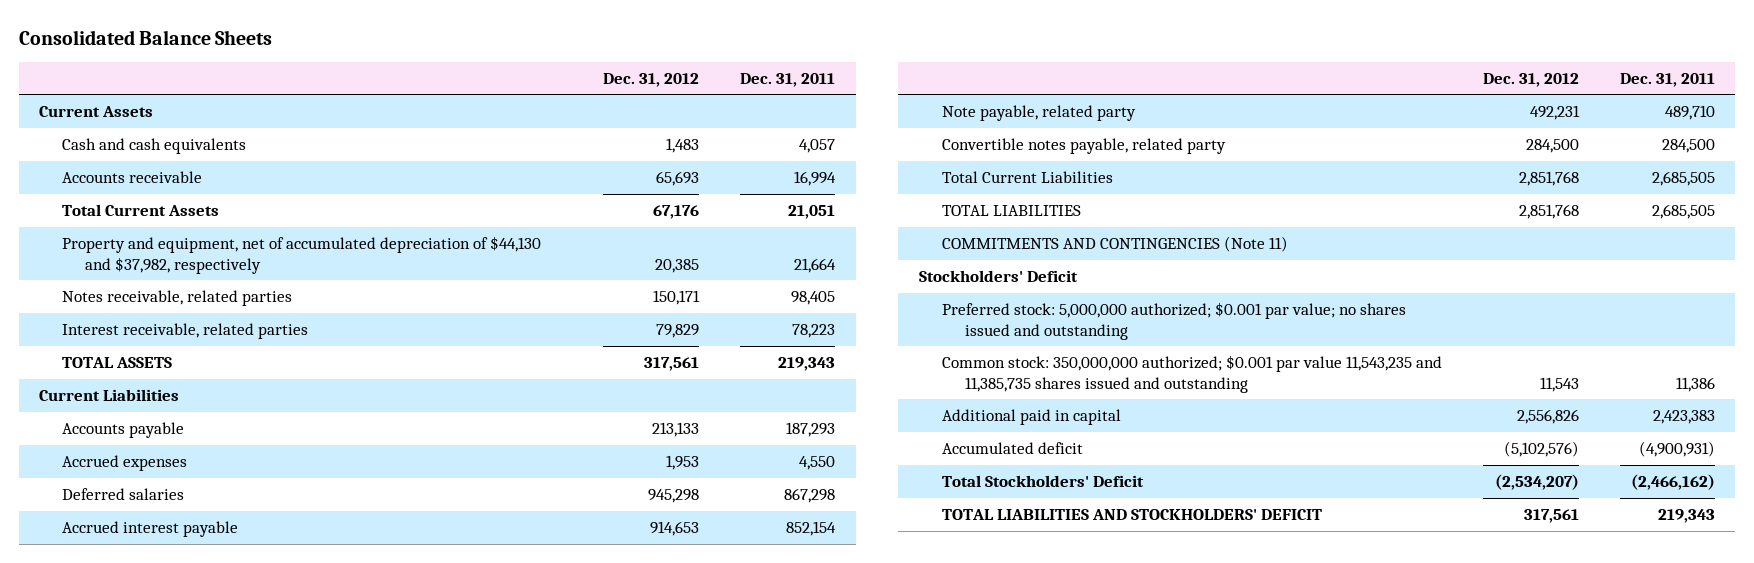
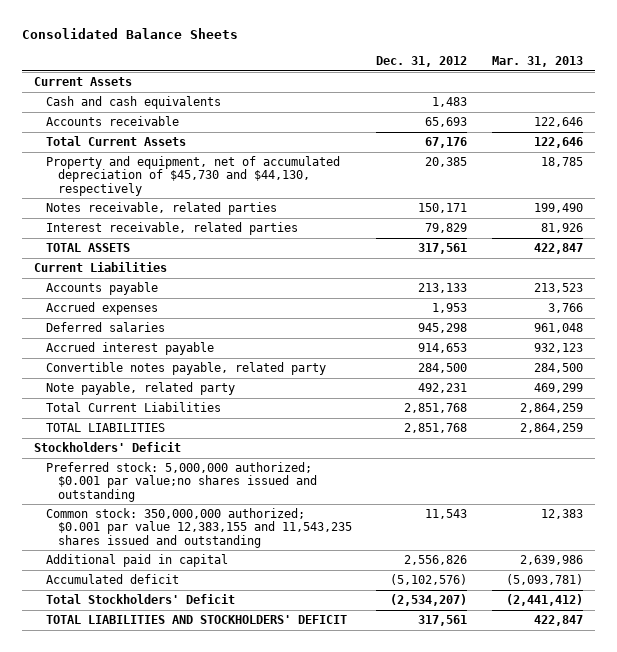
- | Dec. 31, 2012 | Dec. 31, 2011
+ | Dec. 31, 2012 | Mar. 31, 2013
- Property and equipment, net of accumulated depreciation of $44,130 and $37,982, respectively | 20,385 | 21,664
+ Property and equipment, net of accumulated depreciation of $45,730 and $44,130, respectively | 20,385 | 18,785
moved down: Note payable, related party | 492,231 | 469,299
- COMMITMENTS AND CONTINGENCIES (Note 11)
- Preferred stock: 5,000,000 authorized; $0.001 par value; no shares issued and outstanding
- Common stock: 350,000,000 authorized; $0.001 par value 11,543,235 and 11,385,735 shares issued and outstanding | 11,543 | 11,386
+ Preferred stock: 5,000,000 authorized; $0.001 par value;no shares issued and outstanding
+ Common stock: 350,000,000 authorized; $0.001 par value 12,383,155 and 11,543,235 shares issued and outstanding | 11,543 | 12,383

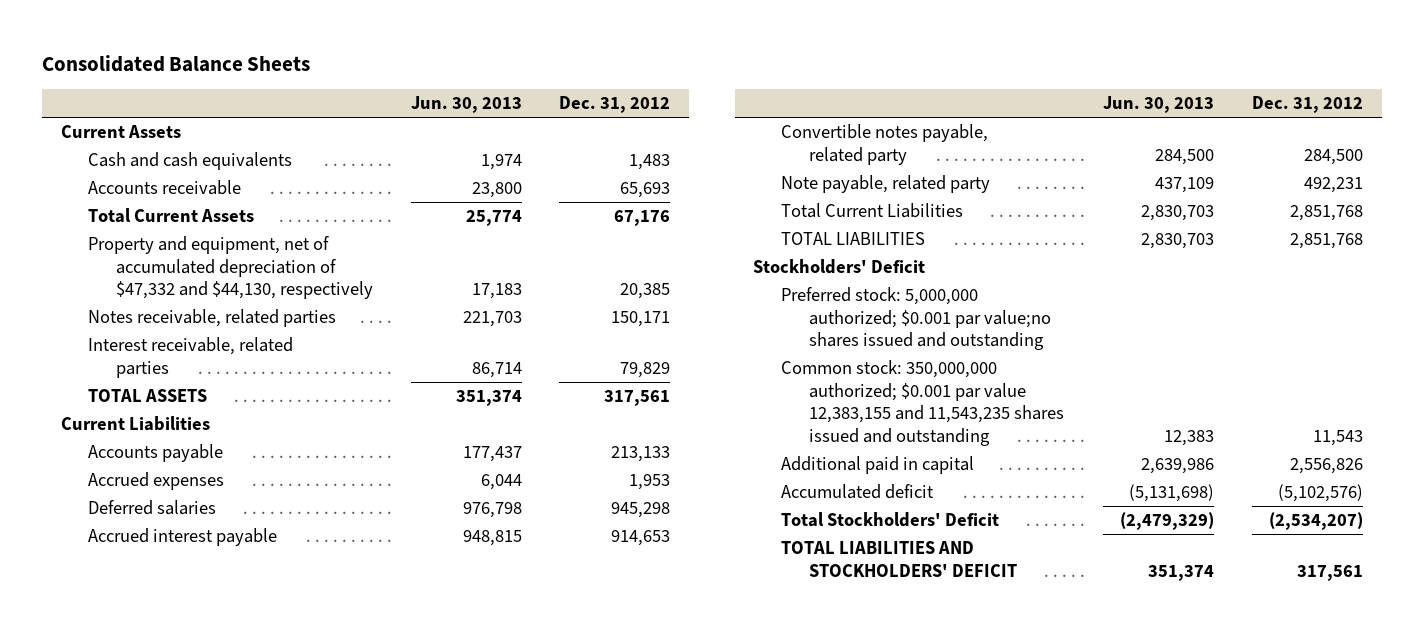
- | Dec. 31, 2012 | Mar. 31, 2013
+ | Jun. 30, 2013 | Dec. 31, 2012
- Property and equipment, net of accumulated depreciation of $45,730 and $44,130, respectively | 20,385 | 18,785
+ Property and equipment, net of accumulated depreciation of $47,332 and $44,130, respectively | 17,183 | 20,385

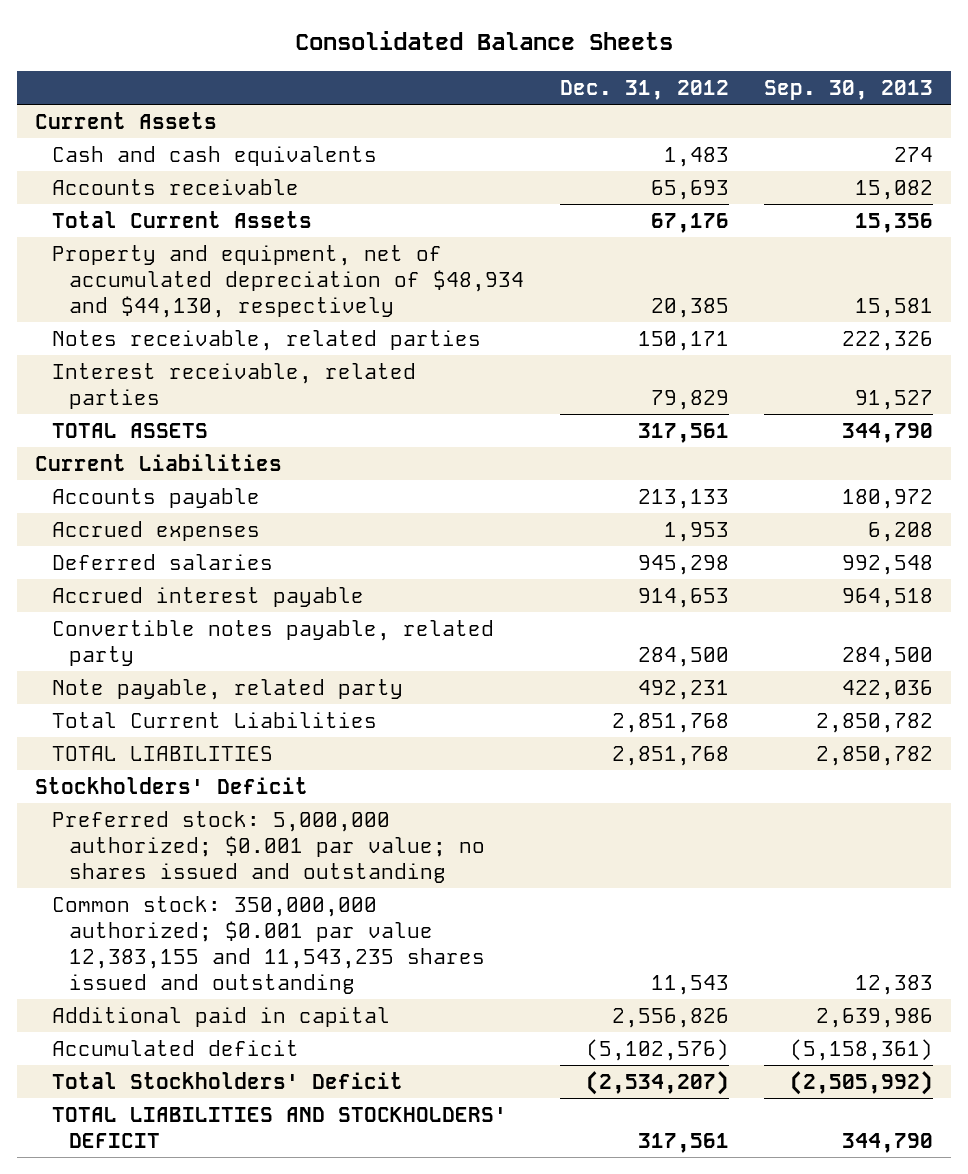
- | Jun. 30, 2013 | Dec. 31, 2012
+ | Dec. 31, 2012 | Sep. 30, 2013
- Property and equipment, net of accumulated depreciation of $47,332 and $44,130, respectively | 17,183 | 20,385
+ Property and equipment, net of accumulated depreciation of $48,934 and $44,130, respectively | 20,385 | 15,581
- Preferred stock: 5,000,000 authorized; $0.001 par value;no shares issued and outstanding
+ Preferred stock: 5,000,000 authorized; $0.001 par value; no shares issued and outstanding

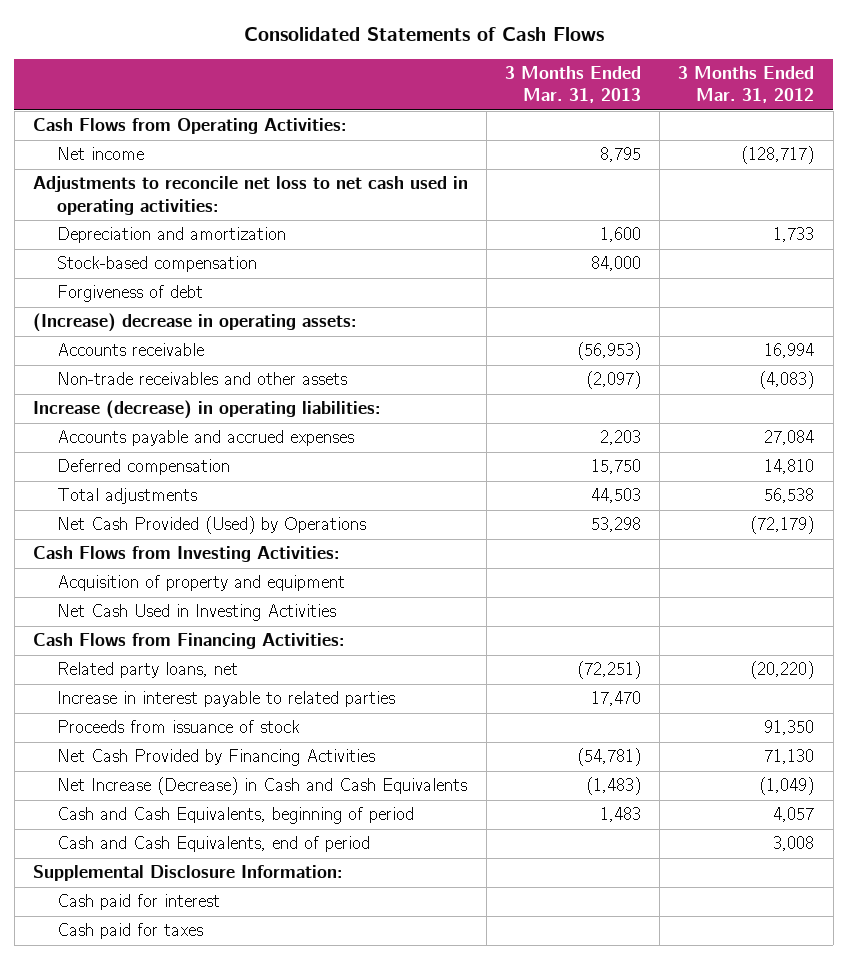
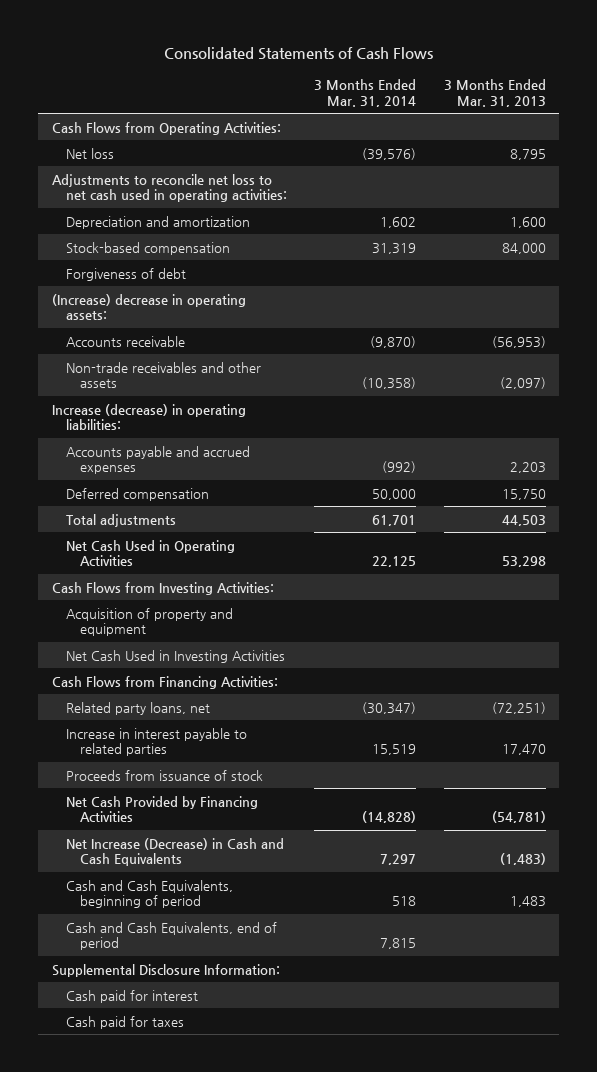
- | 3 Months Ended Mar. 31, 2013 | 3 Months Ended Mar. 31, 2012
+ | 3 Months Ended Mar. 31, 2014 | 3 Months Ended Mar. 31, 2013
- Net income | 8,795 | (128,717)
+ Net loss | (39,576) | 8,795
- Net Cash Provided (Used) by Operations | 53,298 | (72,179)
+ Net Cash Used in Operating Activities | 22,125 | 53,298

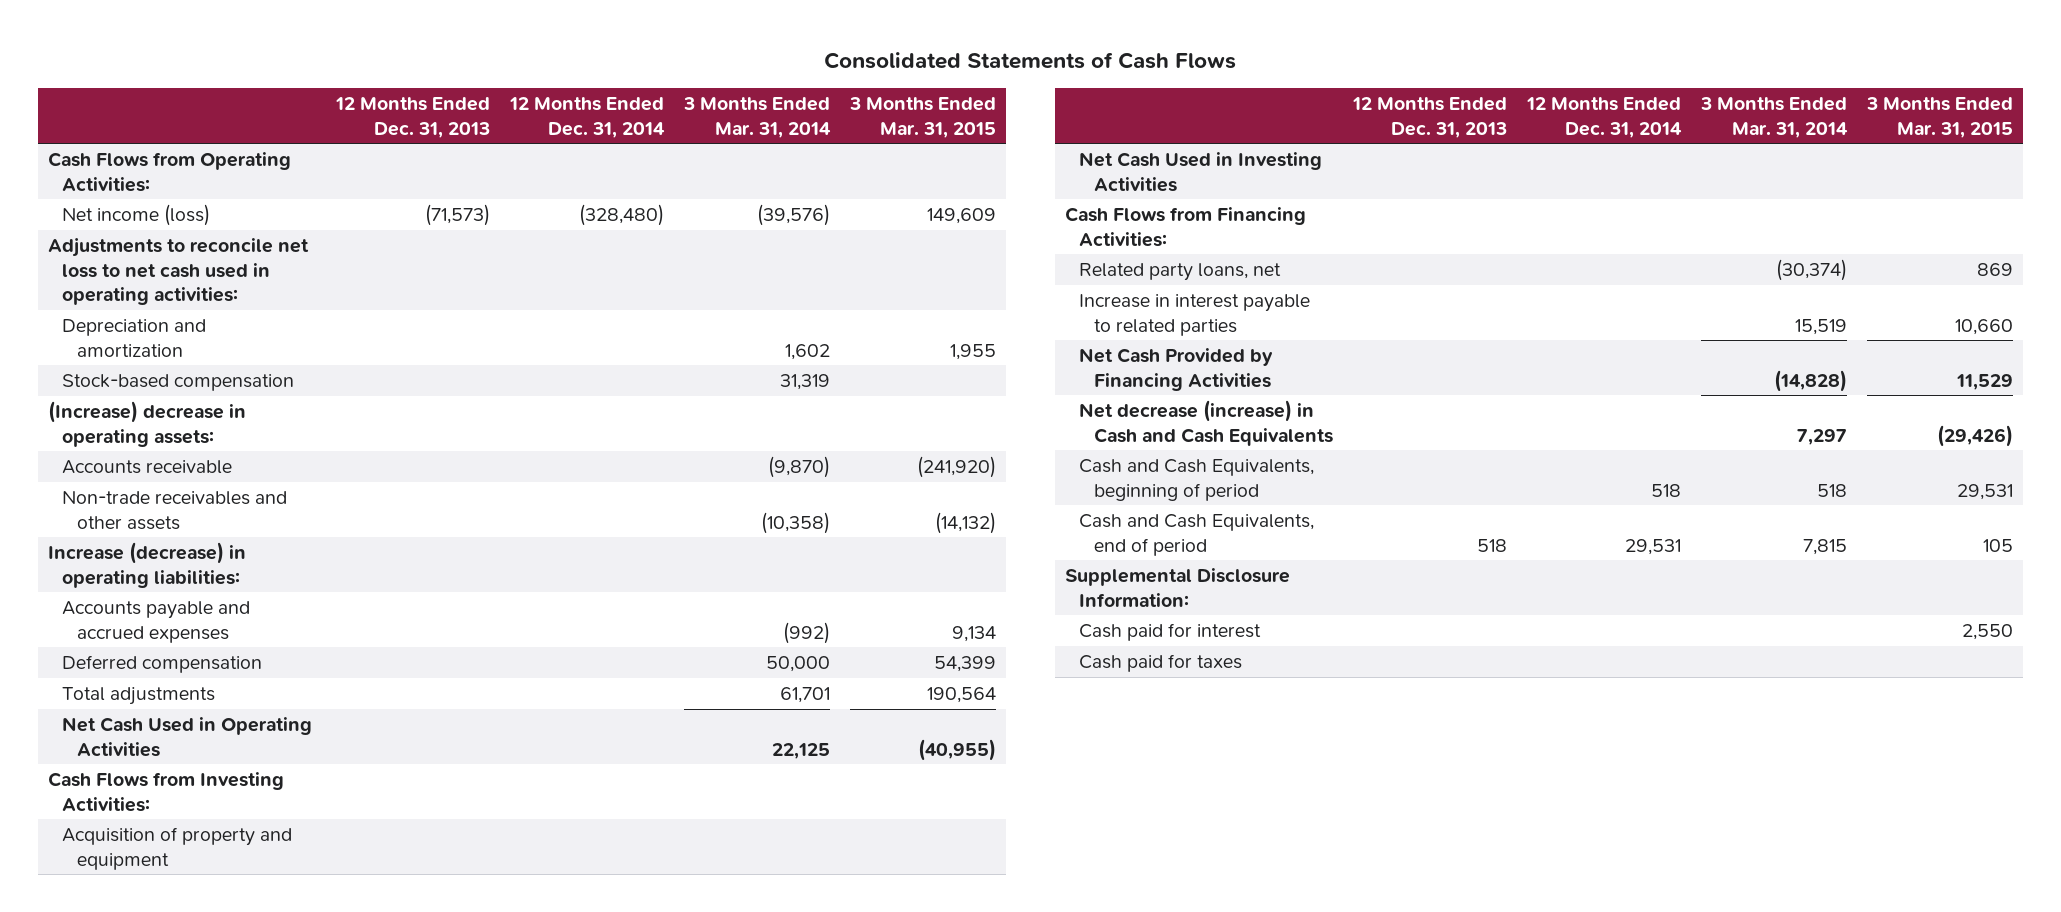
- | 3 Months Ended Mar. 31, 2014 | 3 Months Ended Mar. 31, 2013
+ | 12 Months Ended Dec. 31, 2013 | 12 Months Ended Dec. 31, 2014 | 3 Months Ended Mar. 31, 2014 | 3 Months Ended Mar. 31, 2015
- Net loss | (39,576) | 8,795
+ Net income (loss) | (71,573) | (328,480) | (39,576) | 149,609
- Forgiveness of debt
- Related party loans, net | (30,347) | (72,251)
+ Related party loans, net | | | (30,374) | 869
- Proceeds from issuance of stock
- Net Increase (Decrease) in Cash and Cash Equivalents | 7,297 | (1,483)
+ Net decrease (increase) in Cash and Cash Equivalents | | | 7,297 | (29,426)

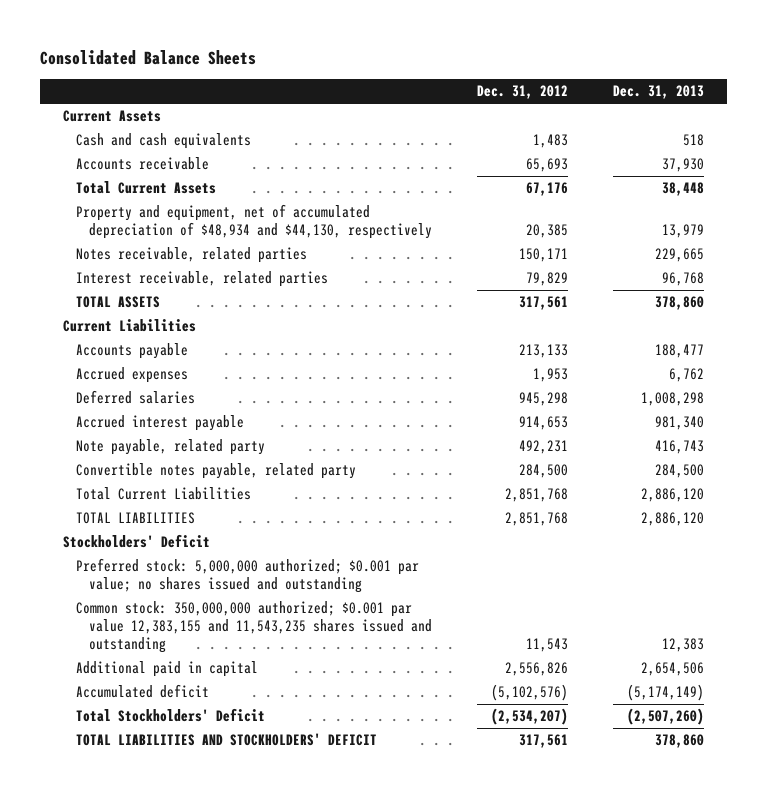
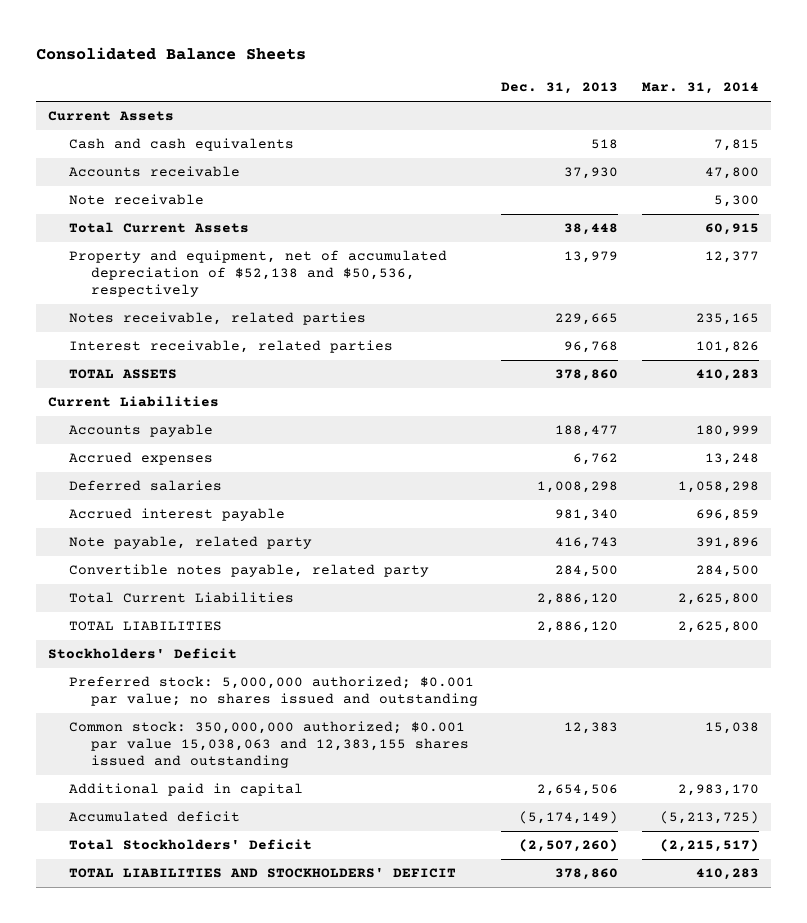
- | Dec. 31, 2012 | Dec. 31, 2013
+ | Dec. 31, 2013 | Mar. 31, 2014
+ Note receivable | | 5,300
- Property and equipment, net of accumulated depreciation of $48,934 and $44,130, respectively | 20,385 | 13,979
+ Property and equipment, net of accumulated depreciation of $52,138 and $50,536, respectively | 13,979 | 12,377
- Common stock: 350,000,000 authorized; $0.001 par value 12,383,155 and 11,543,235 shares issued and outstanding | 11,543 | 12,383
+ Common stock: 350,000,000 authorized; $0.001 par value 15,038,063 and 12,383,155 shares issued and outstanding | 12,383 | 15,038

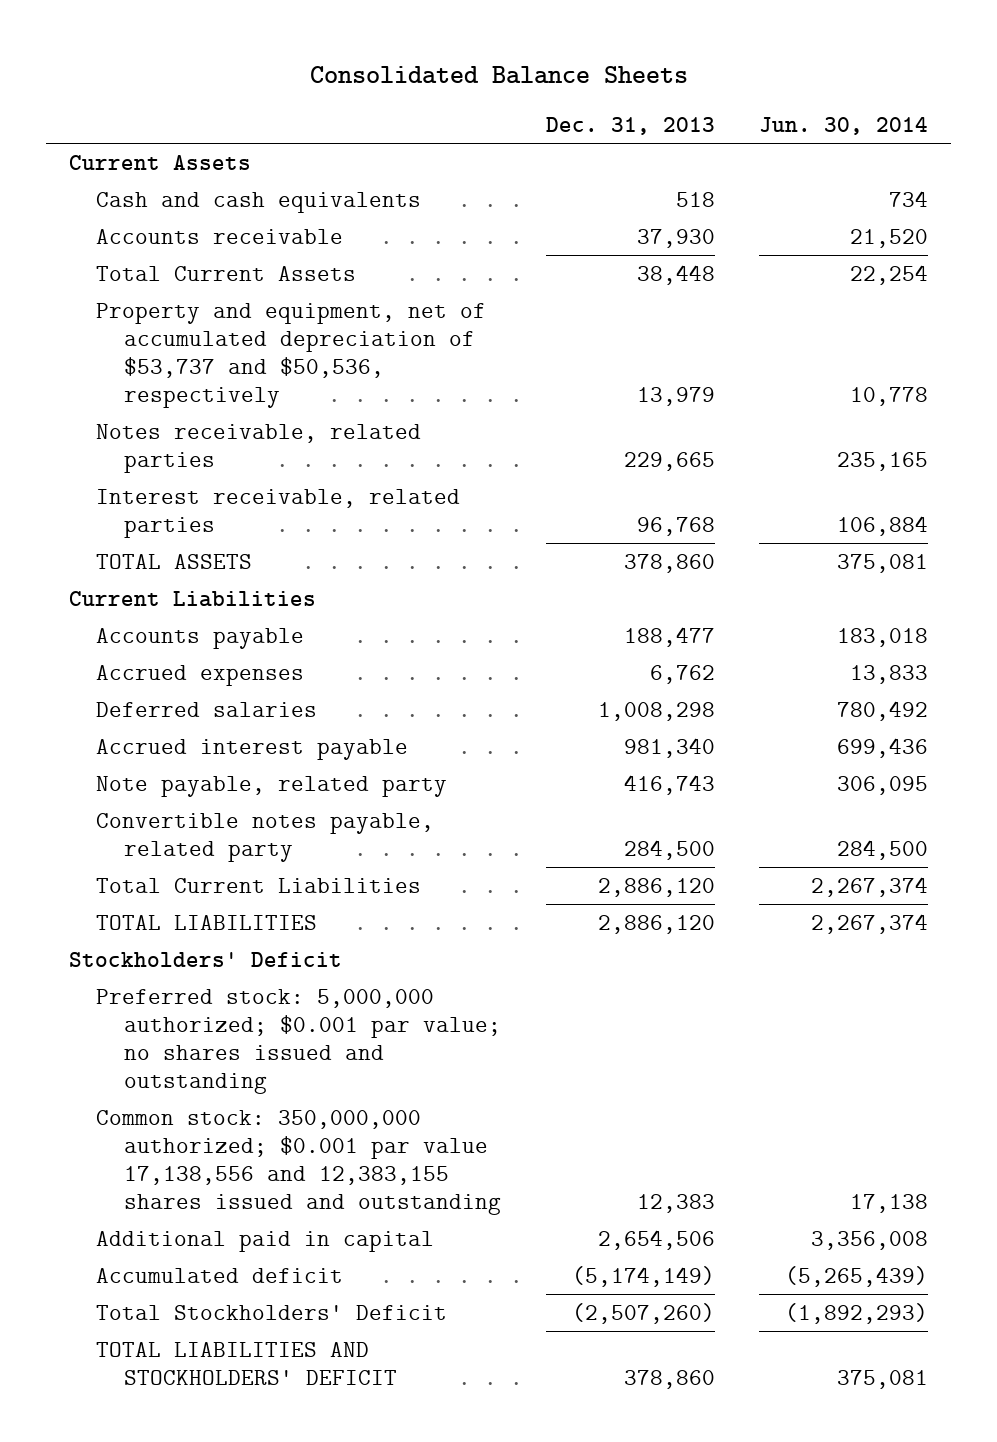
- | Dec. 31, 2013 | Mar. 31, 2014
+ | Dec. 31, 2013 | Jun. 30, 2014
- Note receivable | | 5,300
- Property and equipment, net of accumulated depreciation of $52,138 and $50,536, respectively | 13,979 | 12,377
+ Property and equipment, net of accumulated depreciation of $53,737 and $50,536, respectively | 13,979 | 10,778
- Common stock: 350,000,000 authorized; $0.001 par value 15,038,063 and 12,383,155 shares issued and outstanding | 12,383 | 15,038
+ Common stock: 350,000,000 authorized; $0.001 par value 17,138,556 and 12,383,155 shares issued and outstanding | 12,383 | 17,138

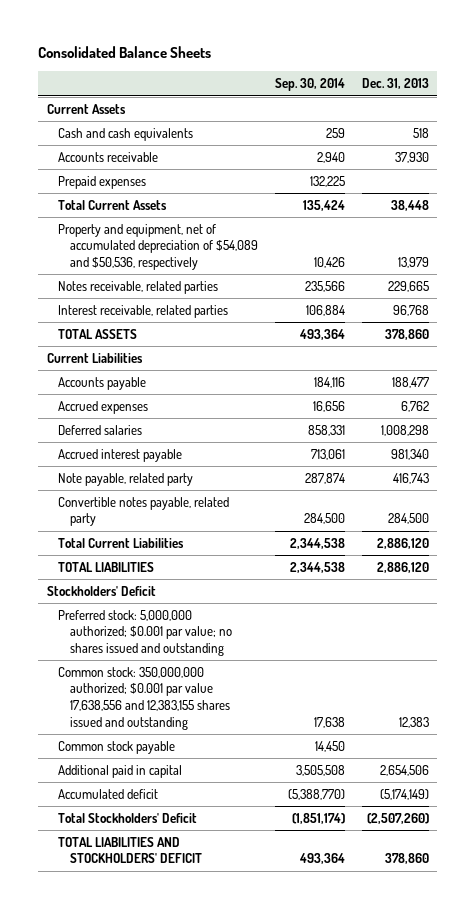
- | Dec. 31, 2013 | Jun. 30, 2014
+ | Sep. 30, 2014 | Dec. 31, 2013
+ Prepaid expenses | 132,225 |
- Property and equipment, net of accumulated depreciation of $53,737 and $50,536, respectively | 13,979 | 10,778
+ Property and equipment, net of accumulated depreciation of $54,089 and $50,536, respectively | 10,426 | 13,979
- Common stock: 350,000,000 authorized; $0.001 par value 17,138,556 and 12,383,155 shares issued and outstanding | 12,383 | 17,138
+ Common stock: 350,000,000 authorized; $0.001 par value 17,638,556 and 12,383,155 shares issued and outstanding | 17,638 | 12,383
+ Common stock payable | 14,450 |

